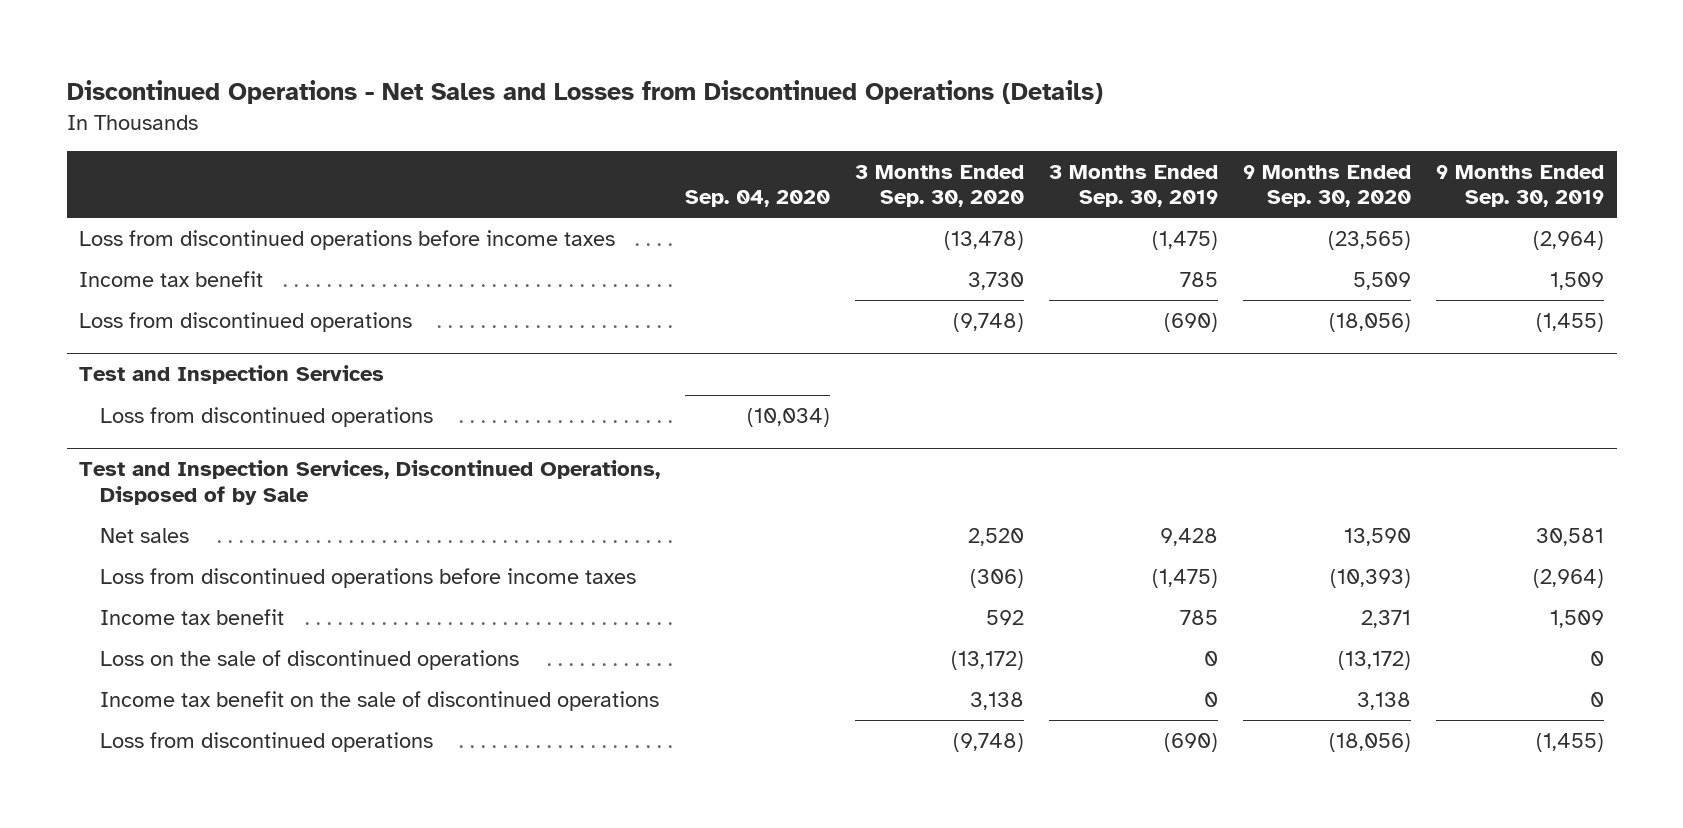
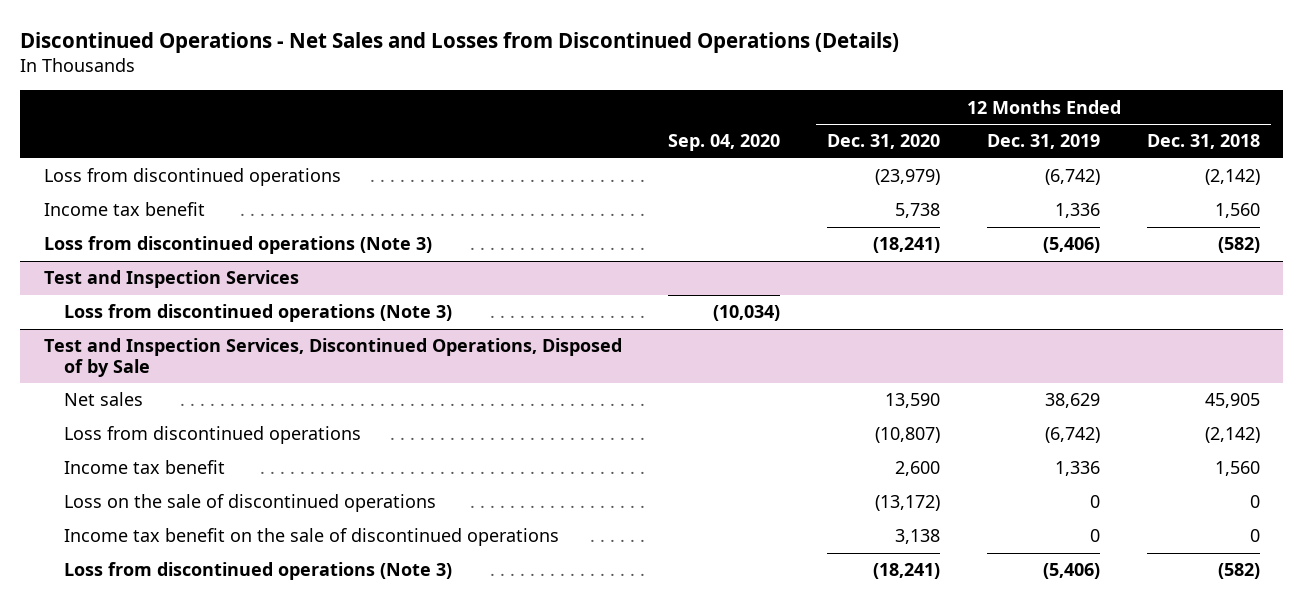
- | Sep. 04, 2020 | 3 Months Ended Sep. 30, 2020 | 3 Months Ended Sep. 30, 2019 | 9 Months Ended Sep. 30, 2020 | 9 Months Ended Sep. 30, 2019
+ | Sep. 04, 2020 | 12 Months Ended Dec. 31, 2020 | 12 Months Ended Dec. 31, 2019 | 12 Months Ended Dec. 31, 2018
- Loss from discontinued operations before income taxes | | (13,478) | (1,475) | (23,565) | (2,964)
moved down: Income tax benefit | | 5,738 | 1,336 | 1,560
+ Loss from discontinued operations (Note 3) | | (18,241) | (5,406) | (582)
@ Test and Inspection Services
- Loss from discontinued operations | (10,034) | | | |
+ Loss from discontinued operations (Note 3) | (10,034) | | |
@ Test and Inspection Services, Discontinued Operations, Disposed of by Sale
- Loss from discontinued operations before income taxes | | (306) | (1,475) | (10,393) | (2,964)
moved up: Loss from discontinued operations | | (10,807) | (6,742) | (2,142)
+ Loss from discontinued operations (Note 3) | | (18,241) | (5,406) | (582)

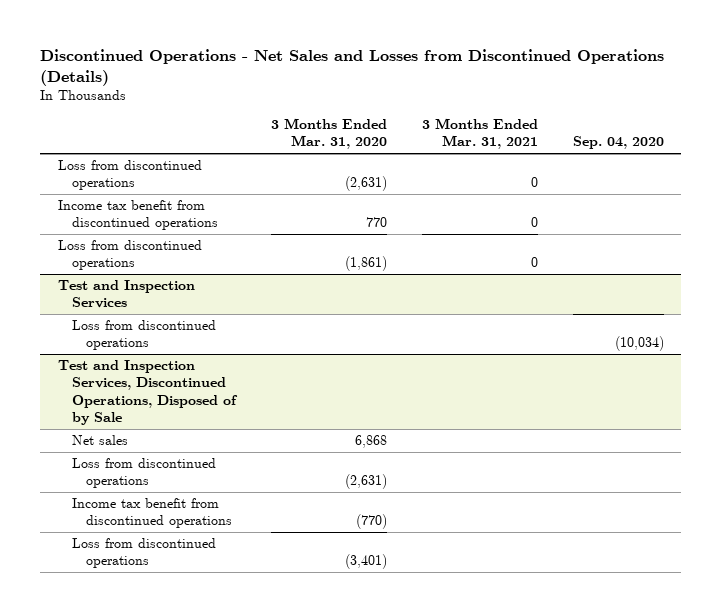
- | Sep. 04, 2020 | 12 Months Ended Dec. 31, 2020 | 12 Months Ended Dec. 31, 2019 | 12 Months Ended Dec. 31, 2018
+ | 3 Months Ended Mar. 31, 2020 | 3 Months Ended Mar. 31, 2021 | Sep. 04, 2020
- Income tax benefit | | 5,738 | 1,336 | 1,560
- Loss from discontinued operations (Note 3) | | (18,241) | (5,406) | (582)
+ Income tax benefit from discontinued operations | 770 | 0 |
+ Loss from discontinued operations | (1,861) | 0 |
@ Test and Inspection Services
- Loss from discontinued operations (Note 3) | (10,034) | | |
+ Loss from discontinued operations | | | (10,034)
@ Test and Inspection Services, Discontinued Operations, Disposed of by Sale
- Income tax benefit | | 2,600 | 1,336 | 1,560
- Loss on the sale of discontinued operations | | (13,172) | 0 | 0
- Income tax benefit on the sale of discontinued operations | | 3,138 | 0 | 0
- Loss from discontinued operations (Note 3) | | (18,241) | (5,406) | (582)
+ Income tax benefit from discontinued operations | (770) | |
+ Loss from discontinued operations | (3,401) | |

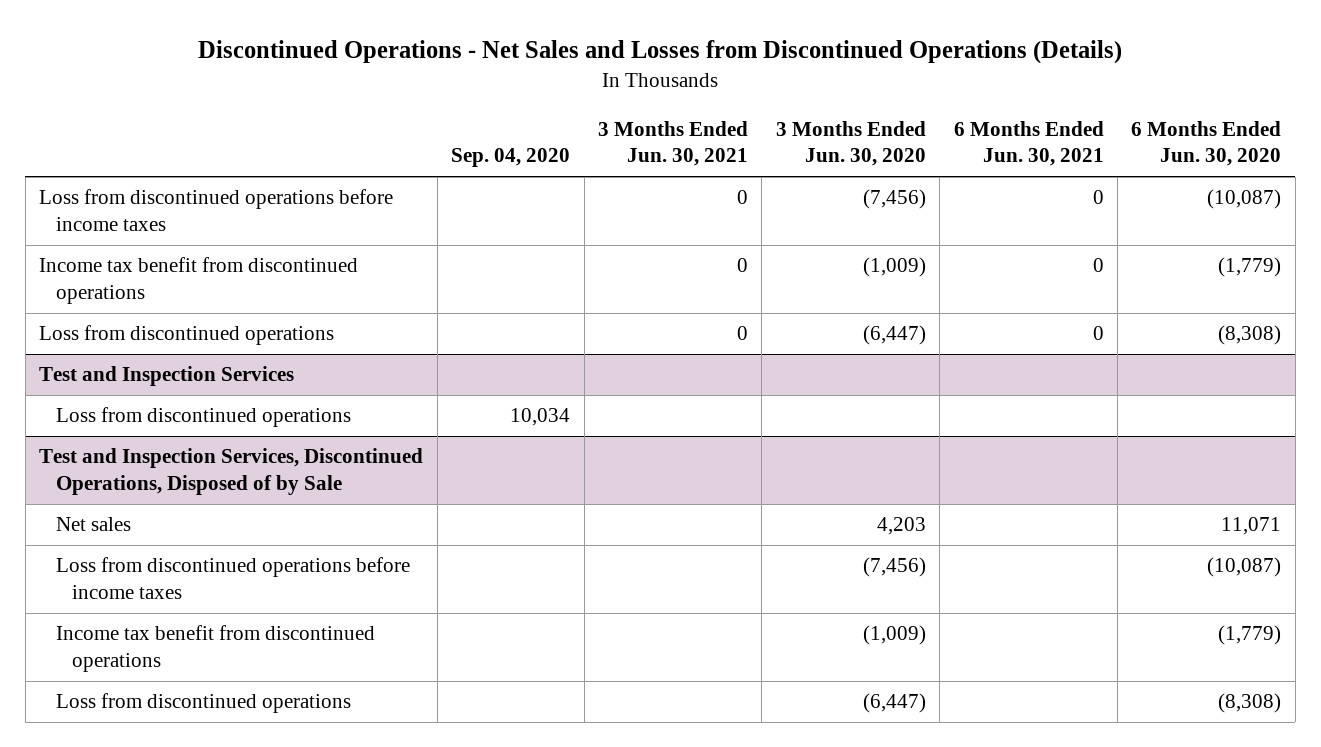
- | 3 Months Ended Mar. 31, 2020 | 3 Months Ended Mar. 31, 2021 | Sep. 04, 2020
+ | Sep. 04, 2020 | 3 Months Ended Jun. 30, 2021 | 3 Months Ended Jun. 30, 2020 | 6 Months Ended Jun. 30, 2021 | 6 Months Ended Jun. 30, 2020
- Loss from discontinued operations | (2,631) | 0 |
+ Loss from discontinued operations before income taxes | | 0 | (7,456) | 0 | (10,087)
@ Test and Inspection Services
- Loss from discontinued operations | | | (10,034)
+ Loss from discontinued operations | 10,034 | | | |
@ Test and Inspection Services, Discontinued Operations, Disposed of by Sale
- Loss from discontinued operations | (2,631) | |
+ Loss from discontinued operations before income taxes | | | (7,456) | | (10,087)

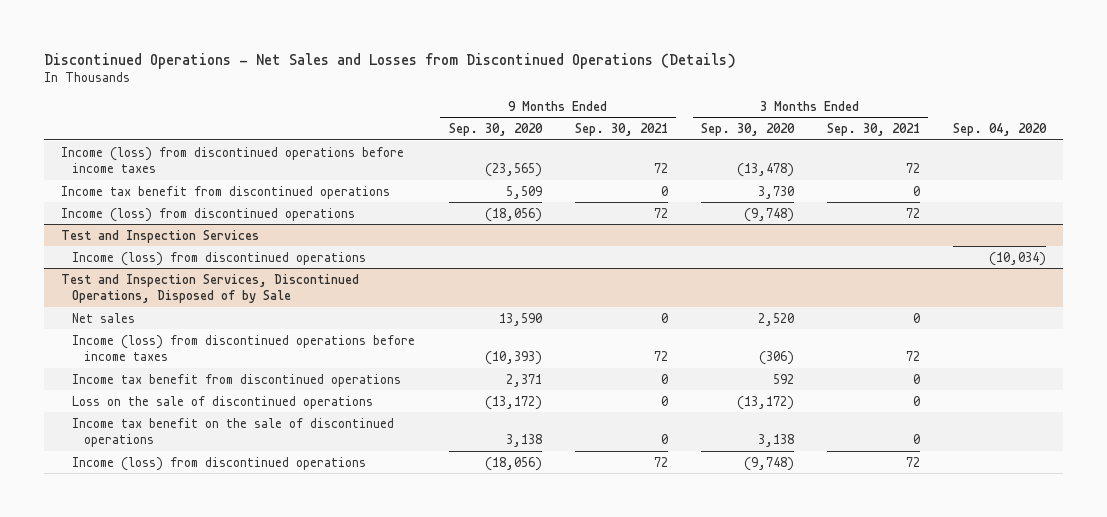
- | Sep. 04, 2020 | 3 Months Ended Jun. 30, 2021 | 3 Months Ended Jun. 30, 2020 | 6 Months Ended Jun. 30, 2021 | 6 Months Ended Jun. 30, 2020
+ | 9 Months Ended Sep. 30, 2020 | 9 Months Ended Sep. 30, 2021 | 3 Months Ended Sep. 30, 2020 | 3 Months Ended Sep. 30, 2021 | Sep. 04, 2020
- Loss from discontinued operations before income taxes | | 0 | (7,456) | 0 | (10,087)
+ Income (loss) from discontinued operations before income taxes | (23,565) | 72 | (13,478) | 72 |
- Loss from discontinued operations | | 0 | (6,447) | 0 | (8,308)
+ Income (loss) from discontinued operations | (18,056) | 72 | (9,748) | 72 |
@ Test and Inspection Services
- Loss from discontinued operations | 10,034 | | | |
+ Income (loss) from discontinued operations | | | | | (10,034)
@ Test and Inspection Services, Discontinued Operations, Disposed of by Sale
- Loss from discontinued operations before income taxes | | | (7,456) | | (10,087)
+ Income (loss) from discontinued operations before income taxes | (10,393) | 72 | (306) | 72 |
- Loss from discontinued operations | | | (6,447) | | (8,308)
+ Loss on the sale of discontinued operations | (13,172) | 0 | (13,172) | 0 |
+ Income tax benefit on the sale of discontinued operations | 3,138 | 0 | 3,138 | 0 |
+ Income (loss) from discontinued operations | (18,056) | 72 | (9,748) | 72 |

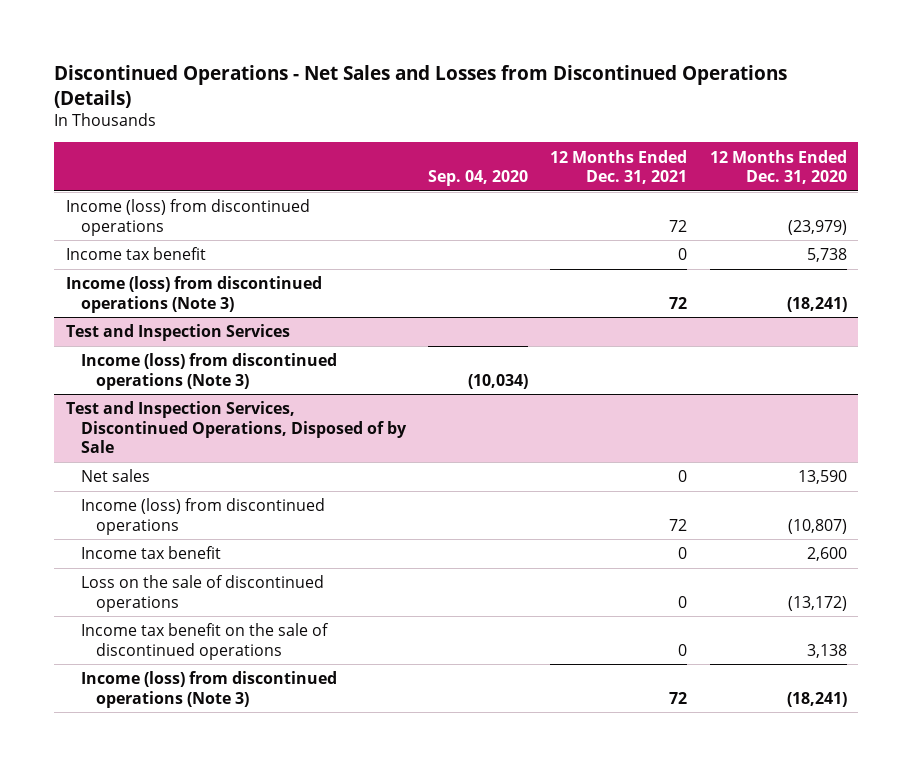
- | 9 Months Ended Sep. 30, 2020 | 9 Months Ended Sep. 30, 2021 | 3 Months Ended Sep. 30, 2020 | 3 Months Ended Sep. 30, 2021 | Sep. 04, 2020
+ | Sep. 04, 2020 | 12 Months Ended Dec. 31, 2021 | 12 Months Ended Dec. 31, 2020
- Income (loss) from discontinued operations before income taxes | (23,565) | 72 | (13,478) | 72 |
- Income tax benefit from discontinued operations | 5,509 | 0 | 3,730 | 0 |
+ Income tax benefit | | 0 | 5,738
+ Income (loss) from discontinued operations (Note 3) | | 72 | (18,241)
@ Test and Inspection Services
- Income (loss) from discontinued operations | | | | | (10,034)
+ Income (loss) from discontinued operations (Note 3) | (10,034) | |
@ Test and Inspection Services, Discontinued Operations, Disposed of by Sale
- Income (loss) from discontinued operations before income taxes | (10,393) | 72 | (306) | 72 |
- Income tax benefit from discontinued operations | 2,371 | 0 | 592 | 0 |
moved up: Income (loss) from discontinued operations | | 72 | (10,807)
+ Income tax benefit | | 0 | 2,600
+ Income (loss) from discontinued operations (Note 3) | | 72 | (18,241)

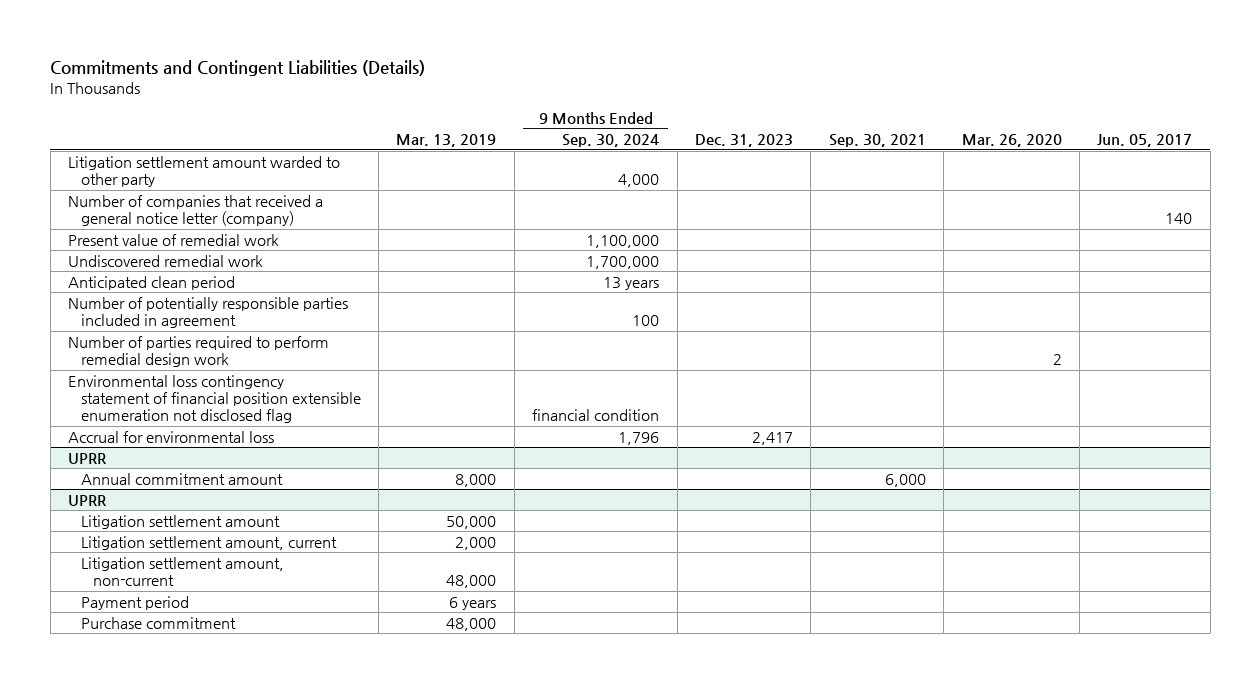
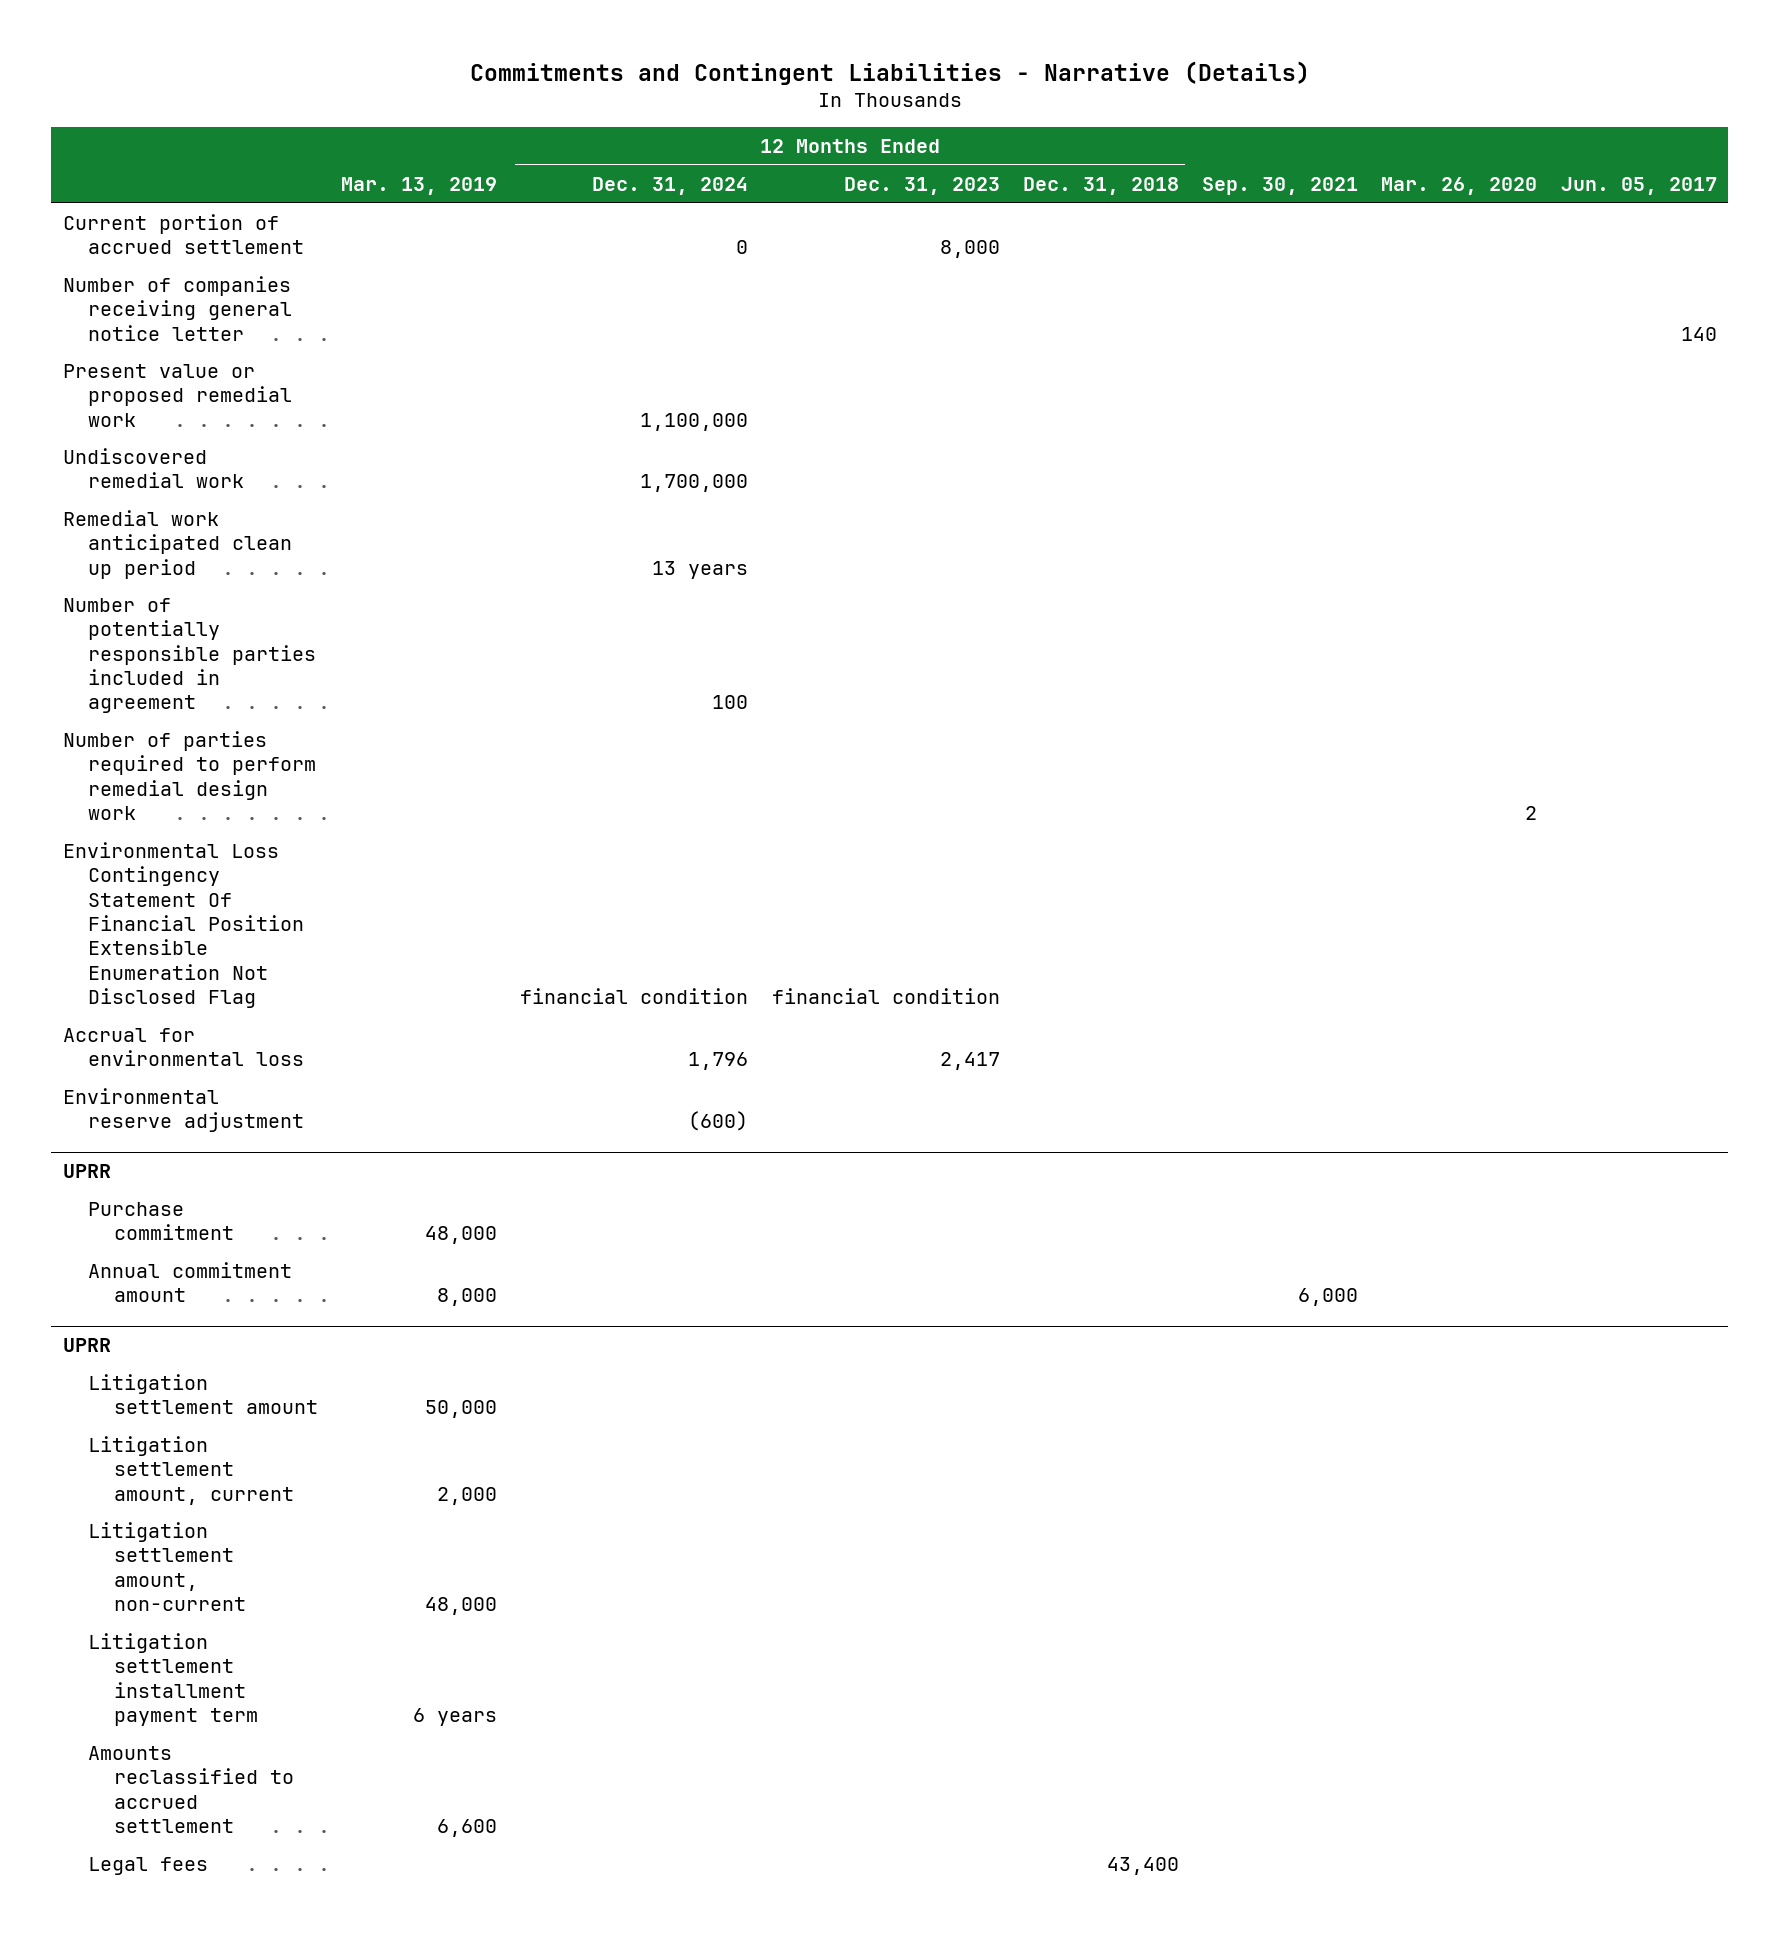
- Commitments and Contingent Liabilities (Details)
+ Commitments and Contingent Liabilities - Narrative (Details)
- | Mar. 13, 2019 | 9 Months Ended Sep. 30, 2024 | Dec. 31, 2023 | Sep. 30, 2021 | Mar. 26, 2020 | Jun. 05, 2017
+ | Mar. 13, 2019 | 12 Months Ended Dec. 31, 2024 | 12 Months Ended Dec. 31, 2023 | 12 Months Ended Dec. 31, 2018 | Sep. 30, 2021 | Mar. 26, 2020 | Jun. 05, 2017
- Litigation settlement amount warded to other party | | 4,000 | | | |
- Number of companies that received a general notice letter (company) | | | | | | 140
- Present value of remedial work | | 1,100,000 | | | |
+ Current portion of accrued settlement | | 0 | 8,000 | | | |
+ Number of companies receiving general notice letter | | | | | | | 140
+ Present value or proposed remedial work | | 1,100,000 | | | | |
- Anticipated clean period | | 13 years | | | |
+ Remedial work anticipated clean up period | | 13 years | | | | |
- Environmental loss contingency statement of financial position extensible enumeration not disclosed flag | | financial condition | | | |
+ Environmental Loss Contingency Statement Of Financial Position Extensible Enumeration Not Disclosed Flag | | financial condition | financial condition | | | |
+ Environmental reserve adjustment | | (600) | | | | |
@ UPRR
moved up: Purchase commitment | 48,000 | | | | | |
- Payment period | 6 years | | | | |
+ Litigation settlement installment payment term | 6 years | | | | | |
+ Amounts reclassified to accrued settlement | 6,600 | | | | | |
+ Legal fees | | | | 43,400 | | |

